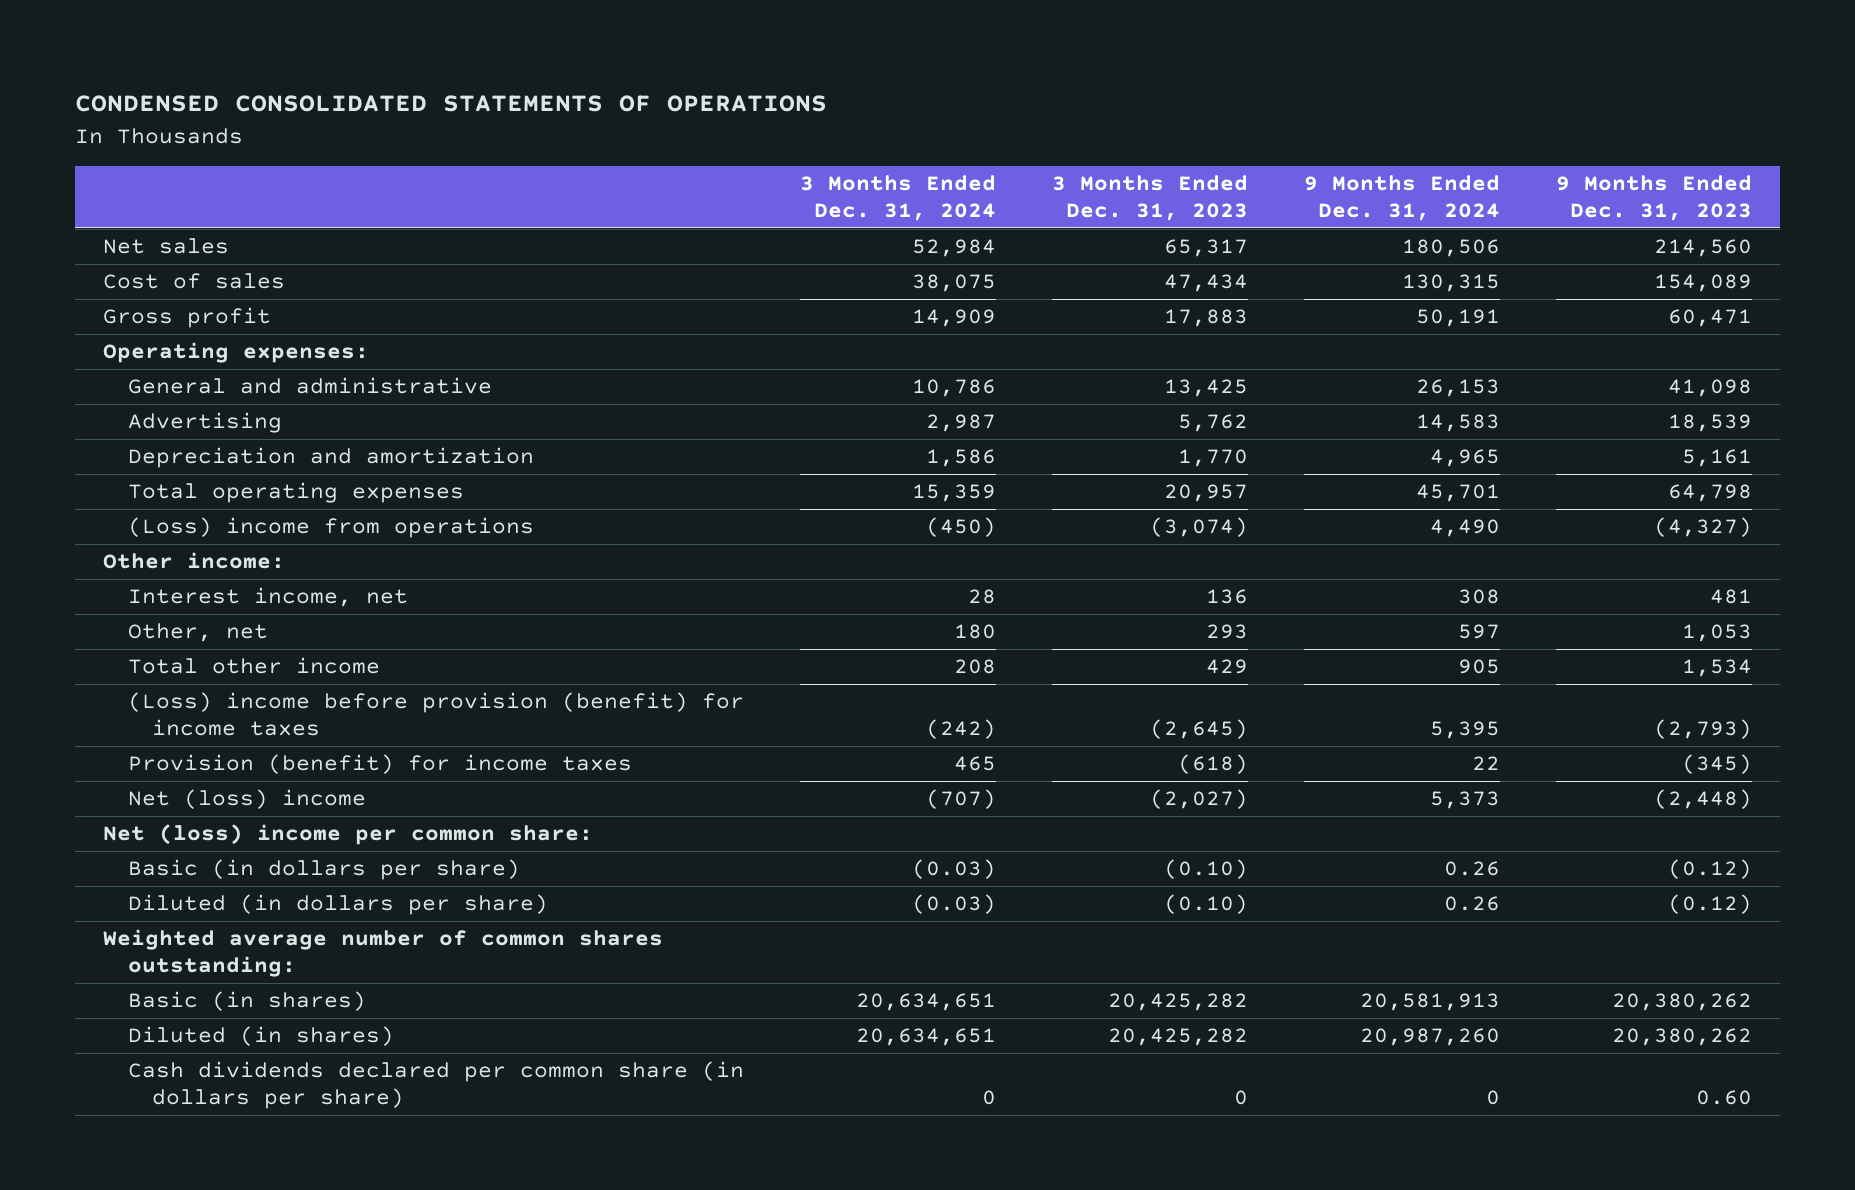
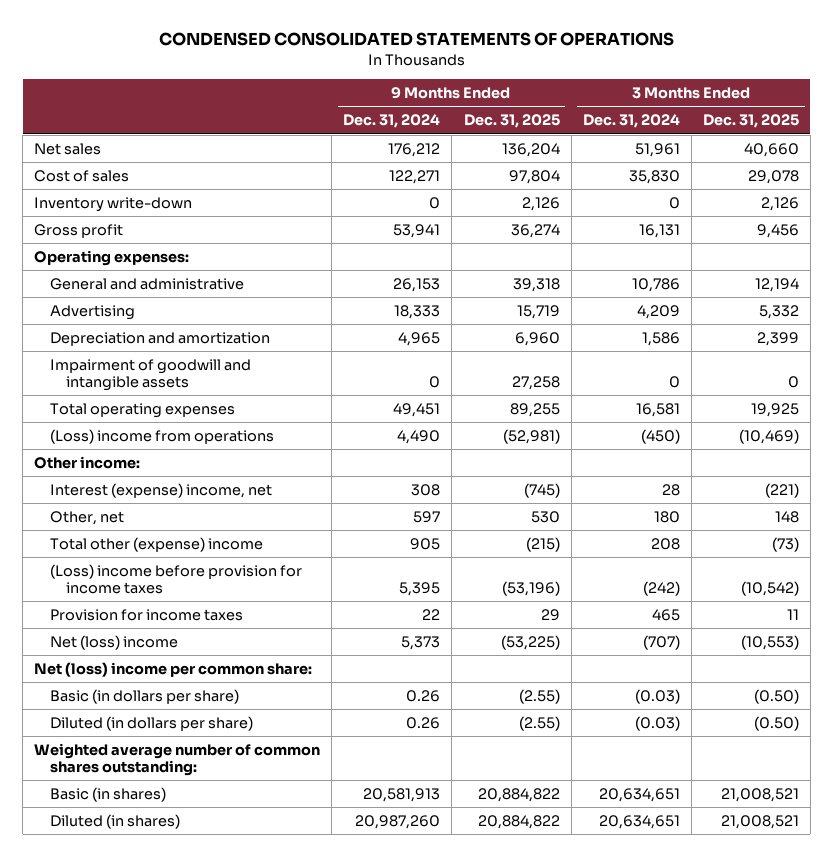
- | 3 Months Ended Dec. 31, 2024 | 3 Months Ended Dec. 31, 2023 | 9 Months Ended Dec. 31, 2024 | 9 Months Ended Dec. 31, 2023
+ | 9 Months Ended Dec. 31, 2024 | 9 Months Ended Dec. 31, 2025 | 3 Months Ended Dec. 31, 2024 | 3 Months Ended Dec. 31, 2025
- Net sales | 52,984 | 65,317 | 180,506 | 214,560
- Cost of sales | 38,075 | 47,434 | 130,315 | 154,089
- Gross profit | 14,909 | 17,883 | 50,191 | 60,471
+ Net sales | 176,212 | 136,204 | 51,961 | 40,660
+ Cost of sales | 122,271 | 97,804 | 35,830 | 29,078
+ Inventory write-down | 0 | 2,126 | 0 | 2,126
+ Gross profit | 53,941 | 36,274 | 16,131 | 9,456
- Advertising | 2,987 | 5,762 | 14,583 | 18,539
+ Advertising | 18,333 | 15,719 | 4,209 | 5,332
- Total operating expenses | 15,359 | 20,957 | 45,701 | 64,798
+ Impairment of goodwill and intangible assets | 0 | 27,258 | 0 | 0
+ Total operating expenses | 49,451 | 89,255 | 16,581 | 19,925
- Interest income, net | 28 | 136 | 308 | 481
+ Interest (expense) income, net | 308 | (745) | 28 | (221)
- Total other income | 208 | 429 | 905 | 1,534
- (Loss) income before provision (benefit) for income taxes | (242) | (2,645) | 5,395 | (2,793)
- Provision (benefit) for income taxes | 465 | (618) | 22 | (345)
+ Total other (expense) income | 905 | (215) | 208 | (73)
+ (Loss) income before provision for income taxes | 5,395 | (53,196) | (242) | (10,542)
+ Provision for income taxes | 22 | 29 | 465 | 11
- Cash dividends declared per common share (in dollars per share) | 0 | 0 | 0 | 0.60

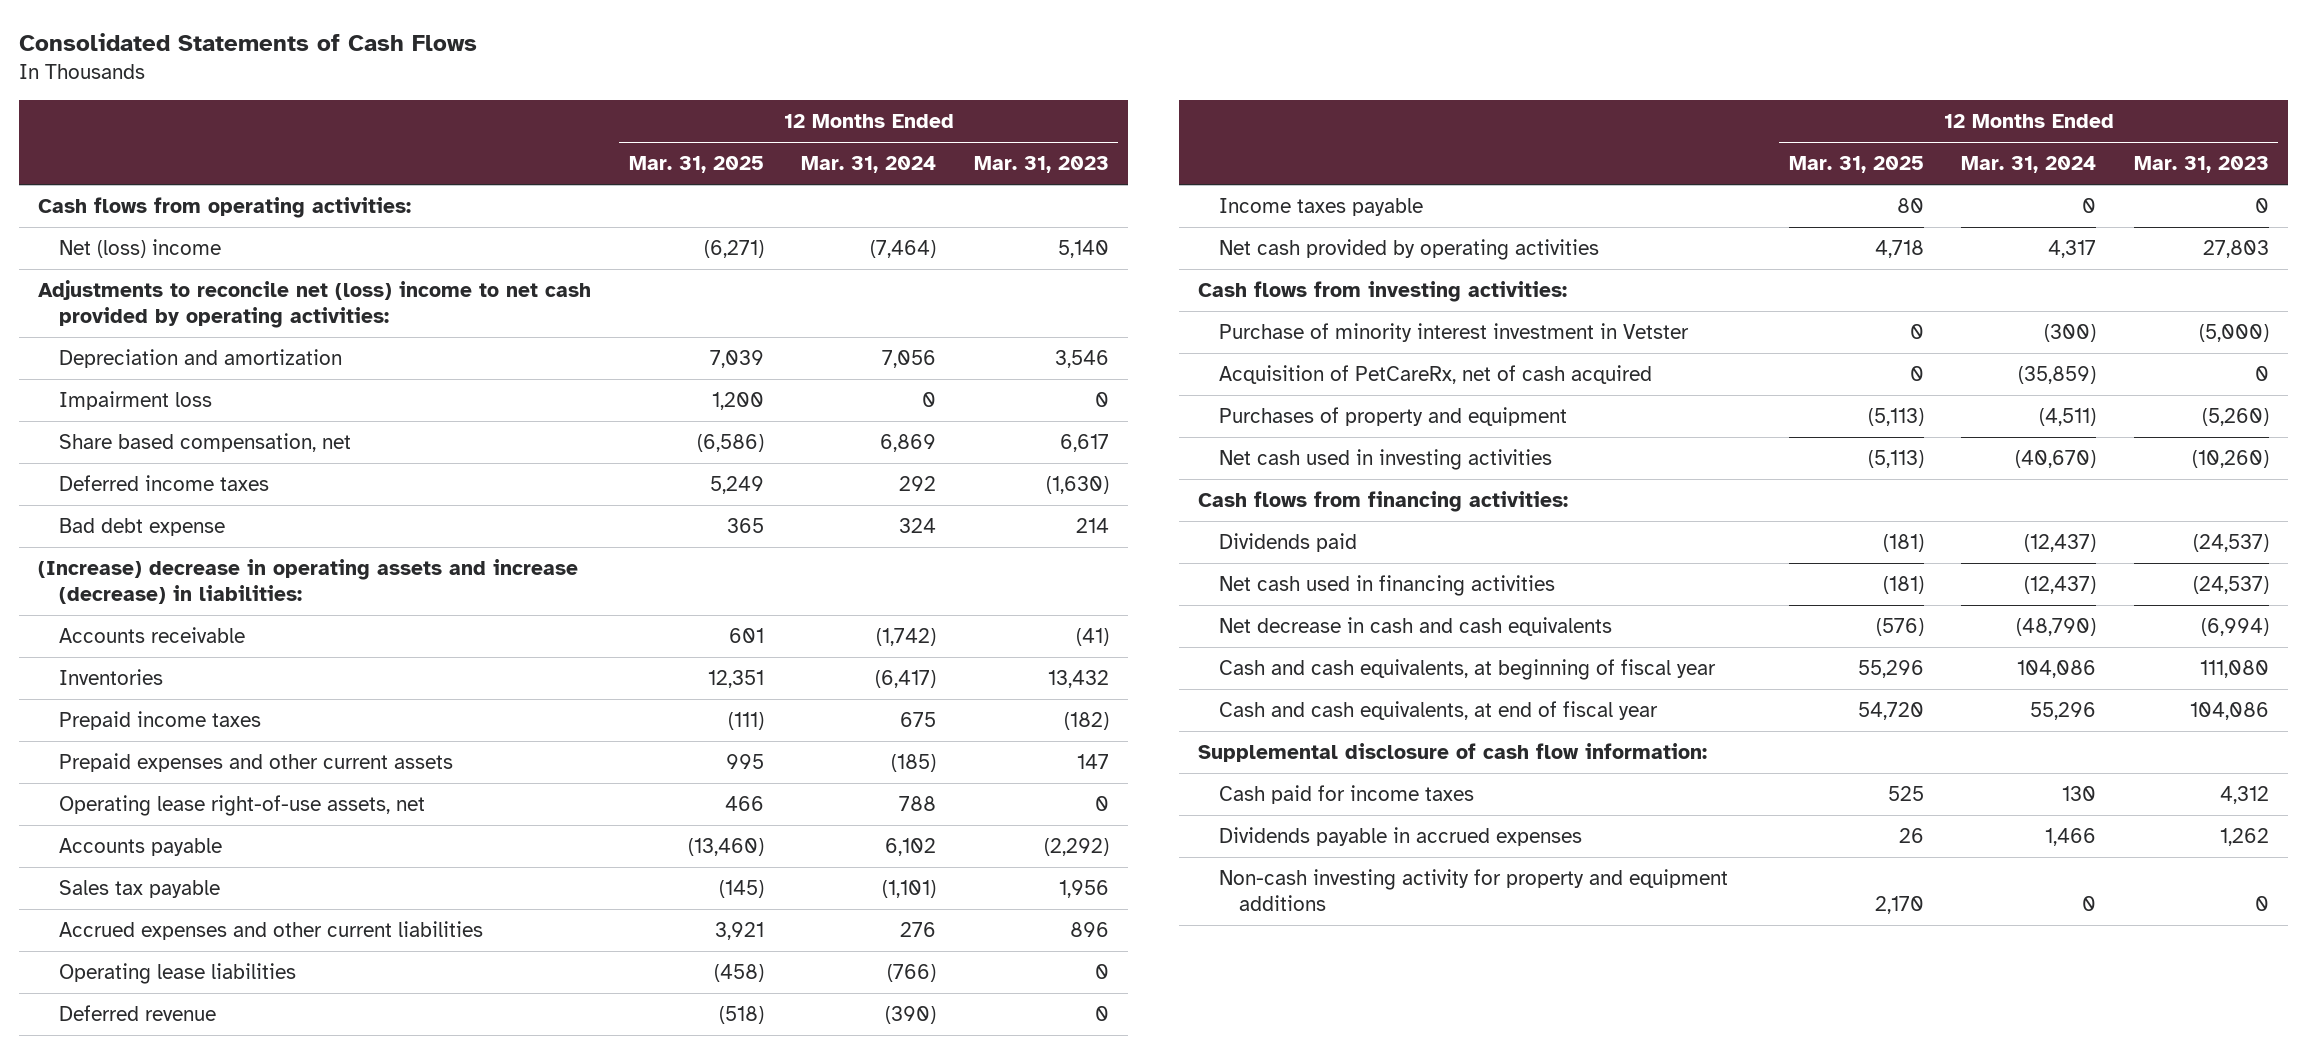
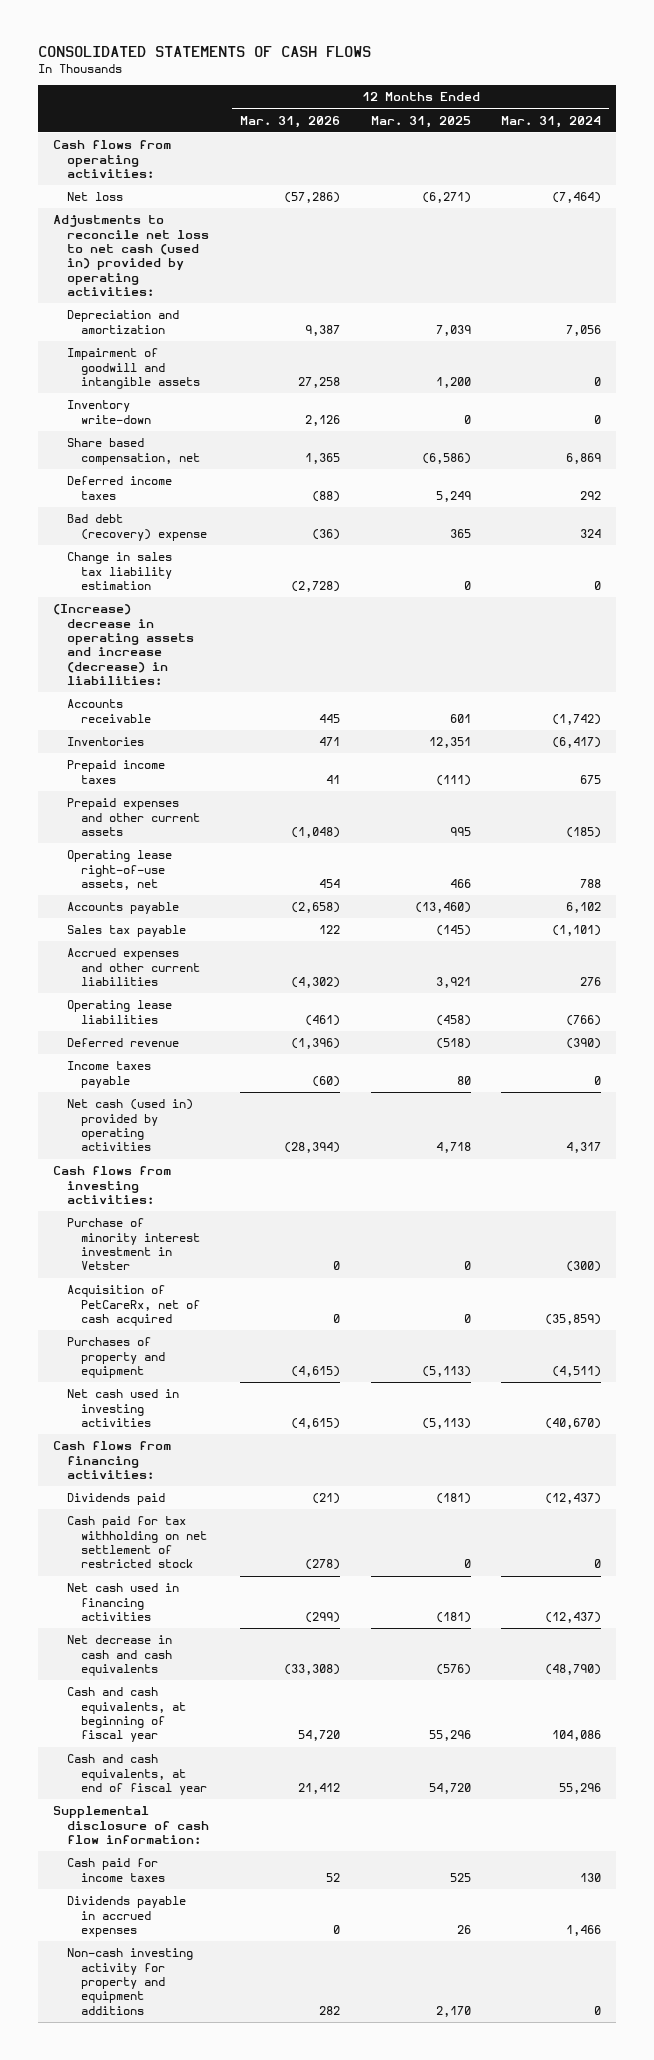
- Consolidated Statements of Cash Flows
+ CONSOLIDATED STATEMENTS OF CASH FLOWS
- | 12 Months Ended Mar. 31, 2025 | 12 Months Ended Mar. 31, 2024 | 12 Months Ended Mar. 31, 2023
+ | 12 Months Ended Mar. 31, 2026 | 12 Months Ended Mar. 31, 2025 | 12 Months Ended Mar. 31, 2024
- Net (loss) income | (6,271) | (7,464) | 5,140
- Adjustments to reconcile net (loss) income to net cash provided by operating activities:
+ Net loss | (57,286) | (6,271) | (7,464)
+ Adjustments to reconcile net loss to net cash (used in) provided by operating activities:
- Impairment loss | 1,200 | 0 | 0
+ Impairment of goodwill and intangible assets | 27,258 | 1,200 | 0
+ Inventory write-down | 2,126 | 0 | 0
- Bad debt expense | 365 | 324 | 214
+ Bad debt (recovery) expense | (36) | 365 | 324
+ Change in sales tax liability estimation | (2,728) | 0 | 0
- Net cash provided by operating activities | 4,718 | 4,317 | 27,803
+ Net cash (used in) provided by operating activities | (28,394) | 4,718 | 4,317
+ Cash paid for tax withholding on net settlement of restricted stock | (278) | 0 | 0

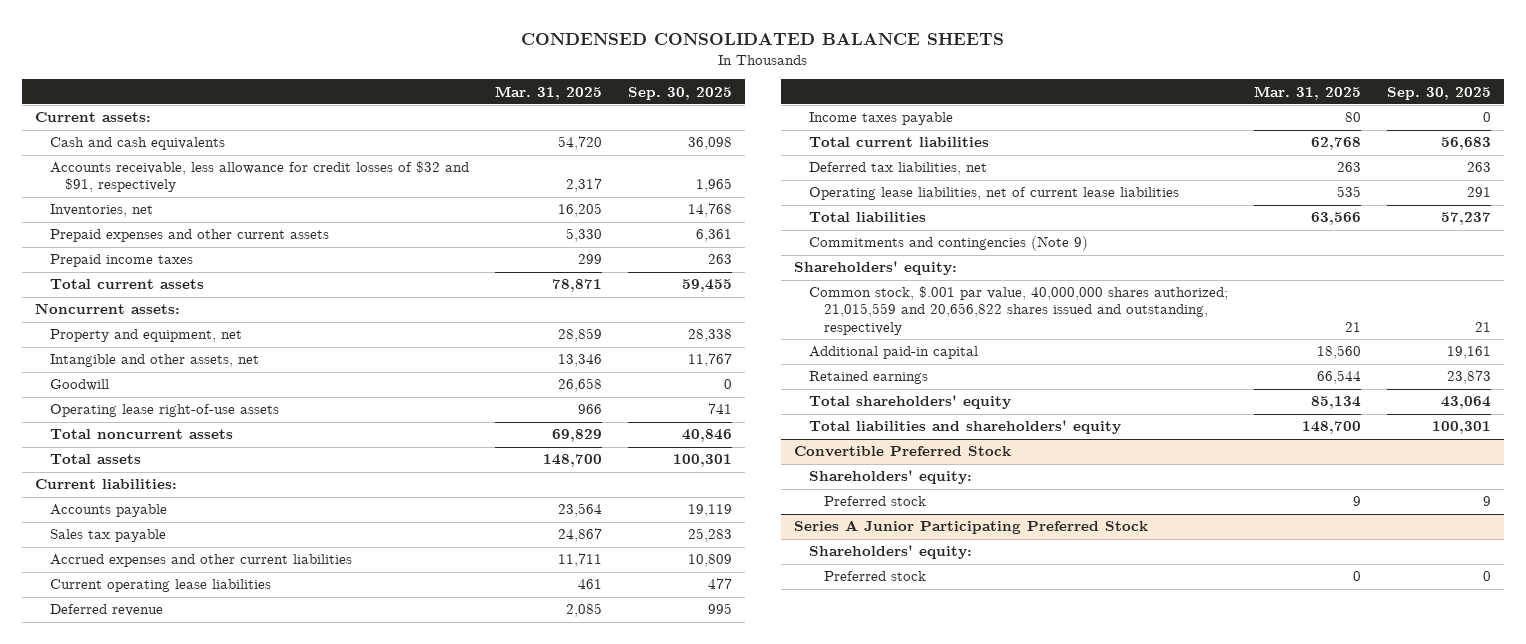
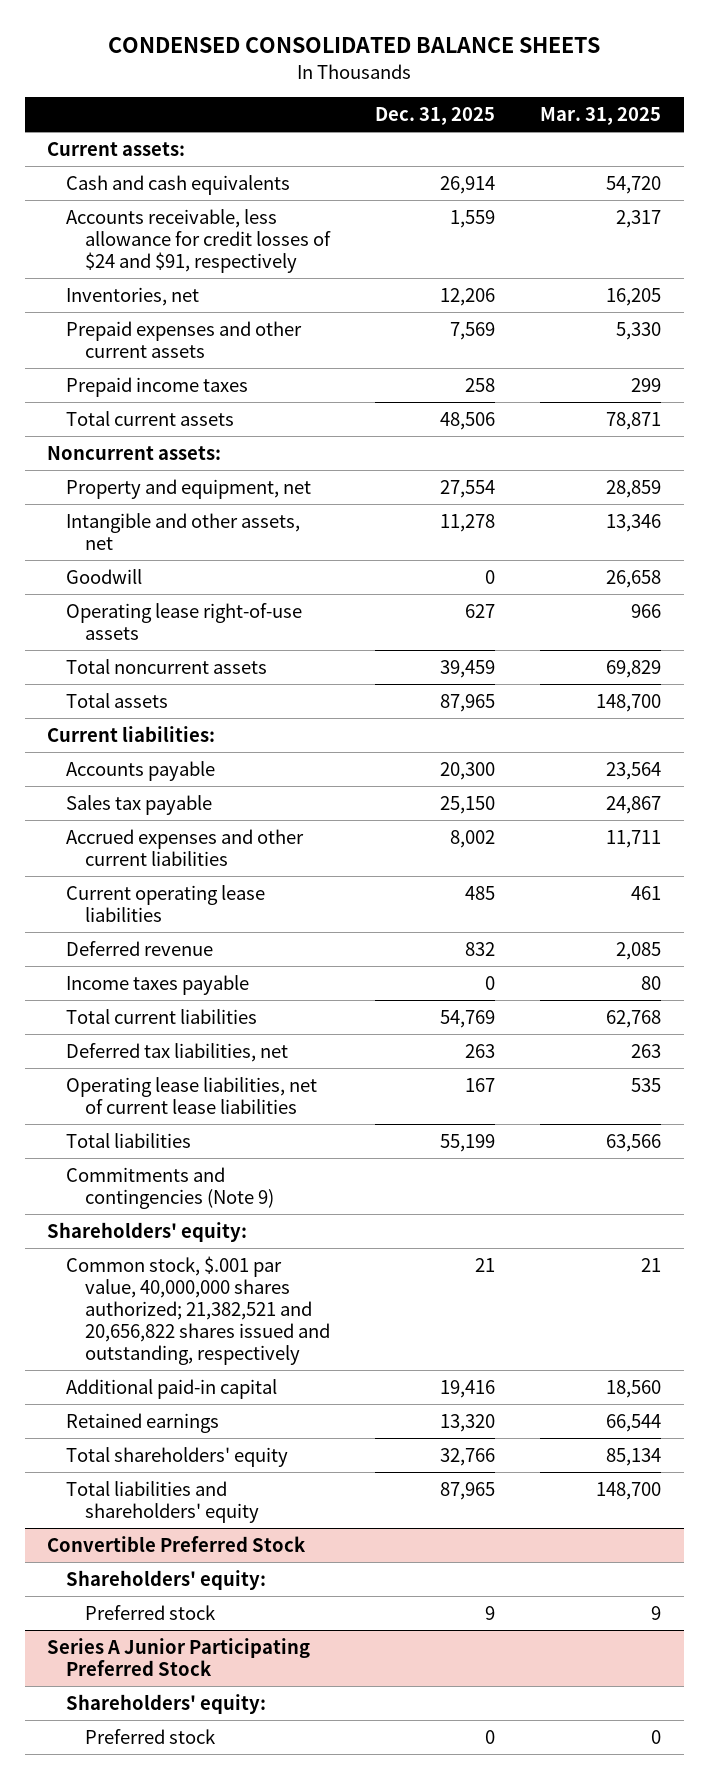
- | Mar. 31, 2025 | Sep. 30, 2025
+ | Dec. 31, 2025 | Mar. 31, 2025
- Accounts receivable, less allowance for credit losses of $32 and $91, respectively | 2,317 | 1,965
+ Accounts receivable, less allowance for credit losses of $24 and $91, respectively | 1,559 | 2,317
- Common stock, $.001 par value, 40,000,000 shares authorized; 21,015,559 and 20,656,822 shares issued and outstanding, respectively | 21 | 21
+ Common stock, $.001 par value, 40,000,000 shares authorized; 21,382,521 and 20,656,822 shares issued and outstanding, respectively | 21 | 21

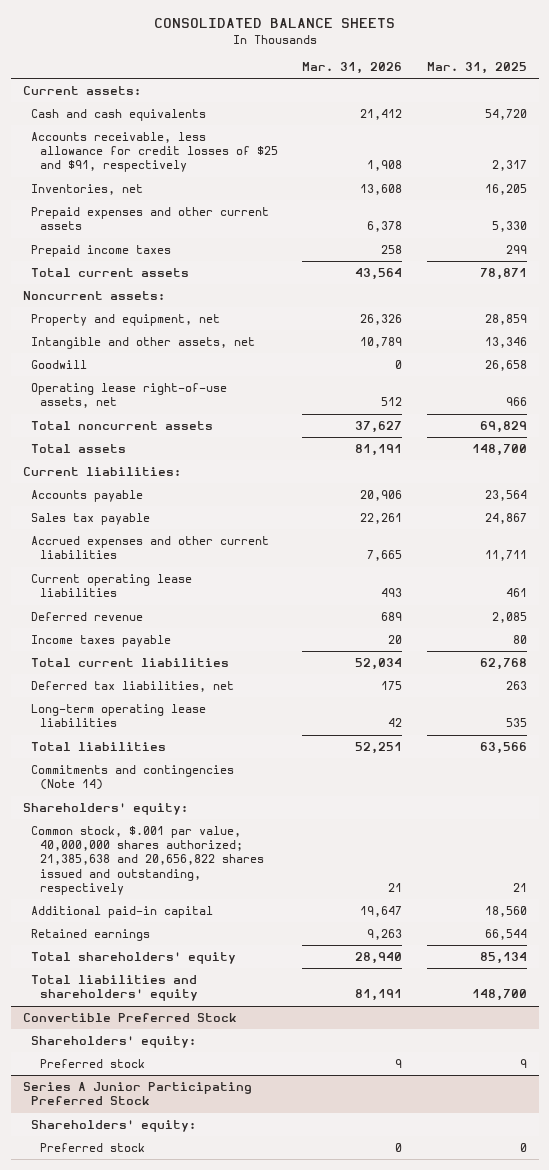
- CONDENSED CONSOLIDATED BALANCE SHEETS
+ CONSOLIDATED BALANCE SHEETS
- | Dec. 31, 2025 | Mar. 31, 2025
+ | Mar. 31, 2026 | Mar. 31, 2025
- Accounts receivable, less allowance for credit losses of $24 and $91, respectively | 1,559 | 2,317
+ Accounts receivable, less allowance for credit losses of $25 and $91, respectively | 1,908 | 2,317
- Operating lease right-of-use assets | 627 | 966
+ Operating lease right-of-use assets, net | 512 | 966
- Operating lease liabilities, net of current lease liabilities | 167 | 535
+ Long-term operating lease liabilities | 42 | 535
- Commitments and contingencies (Note 9)
+ Commitments and contingencies (Note 14)
- Common stock, $.001 par value, 40,000,000 shares authorized; 21,382,521 and 20,656,822 shares issued and outstanding, respectively | 21 | 21
+ Common stock, $.001 par value, 40,000,000 shares authorized; 21,385,638 and 20,656,822 shares issued and outstanding, respectively | 21 | 21

